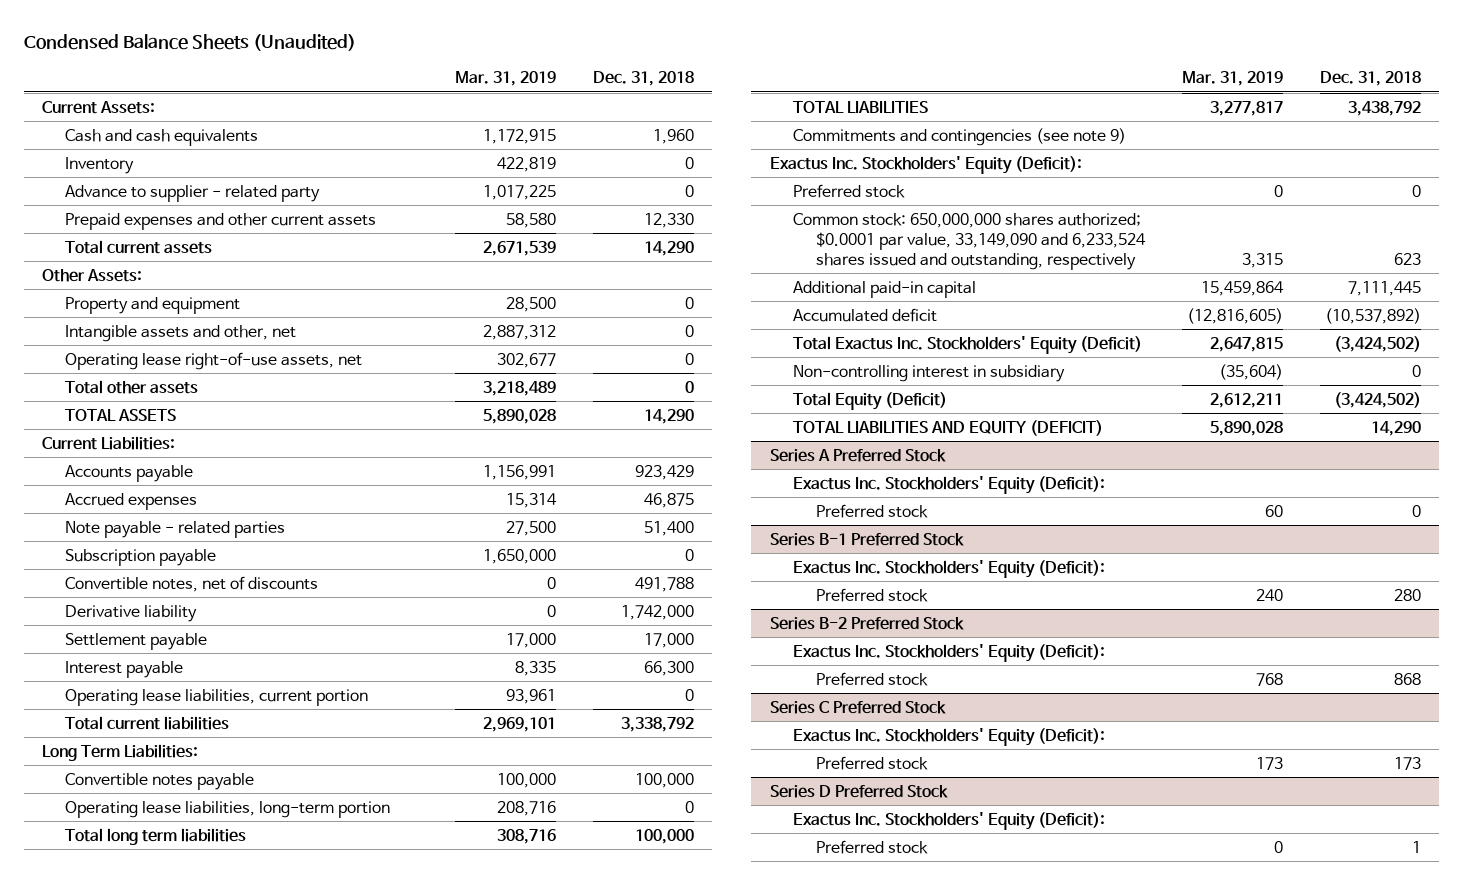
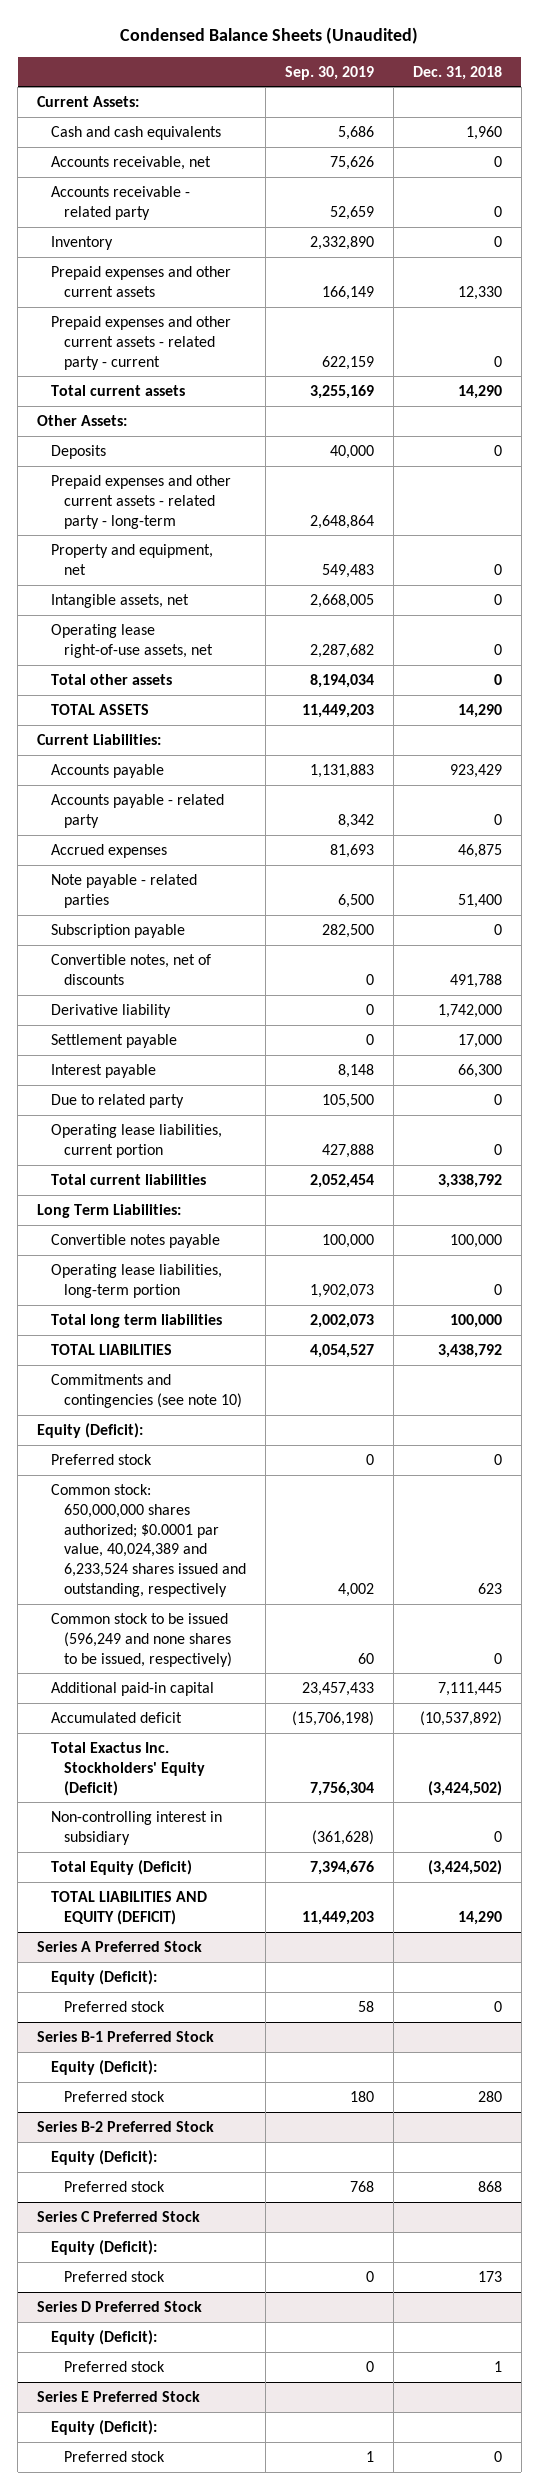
- | Mar. 31, 2019 | Dec. 31, 2018
+ | Sep. 30, 2019 | Dec. 31, 2018
+ Accounts receivable, net | 75,626 | 0
+ Accounts receivable - related party | 52,659 | 0
- Advance to supplier - related party | 1,017,225 | 0
+ Prepaid expenses and other current assets - related party - current | 622,159 | 0
- Property and equipment | 28,500 | 0
- Intangible assets and other, net | 2,887,312 | 0
+ Deposits | 40,000 | 0
+ Prepaid expenses and other current assets - related party - long-term | 2,648,864 |
+ Property and equipment, net | 549,483 | 0
+ Intangible assets, net | 2,668,005 | 0
+ Accounts payable - related party | 8,342 | 0
+ Due to related party | 105,500 | 0
- Commitments and contingencies (see note 9)
- Exactus Inc. Stockholders' Equity (Deficit):
+ Commitments and contingencies (see note 10)
+ Equity (Deficit):
- Common stock: 650,000,000 shares authorized; $0.0001 par value, 33,149,090 and 6,233,524 shares issued and outstanding, respectively | 3,315 | 623
+ Common stock: 650,000,000 shares authorized; $0.0001 par value, 40,024,389 and 6,233,524 shares issued and outstanding, respectively | 4,002 | 623
+ Common stock to be issued (596,249 and none shares to be issued, respectively) | 60 | 0
@ Series A Preferred Stock
- Exactus Inc. Stockholders' Equity (Deficit):
+ Equity (Deficit):
@ Series B-1 Preferred Stock
- Exactus Inc. Stockholders' Equity (Deficit):
+ Equity (Deficit):
@ Series B-2 Preferred Stock
- Exactus Inc. Stockholders' Equity (Deficit):
+ Equity (Deficit):
@ Series C Preferred Stock
- Exactus Inc. Stockholders' Equity (Deficit):
+ Equity (Deficit):
@ Series D Preferred Stock
- Exactus Inc. Stockholders' Equity (Deficit):
+ Equity (Deficit):
+ Series E Preferred Stock
+ Equity (Deficit):
+ Preferred stock | 1 | 0

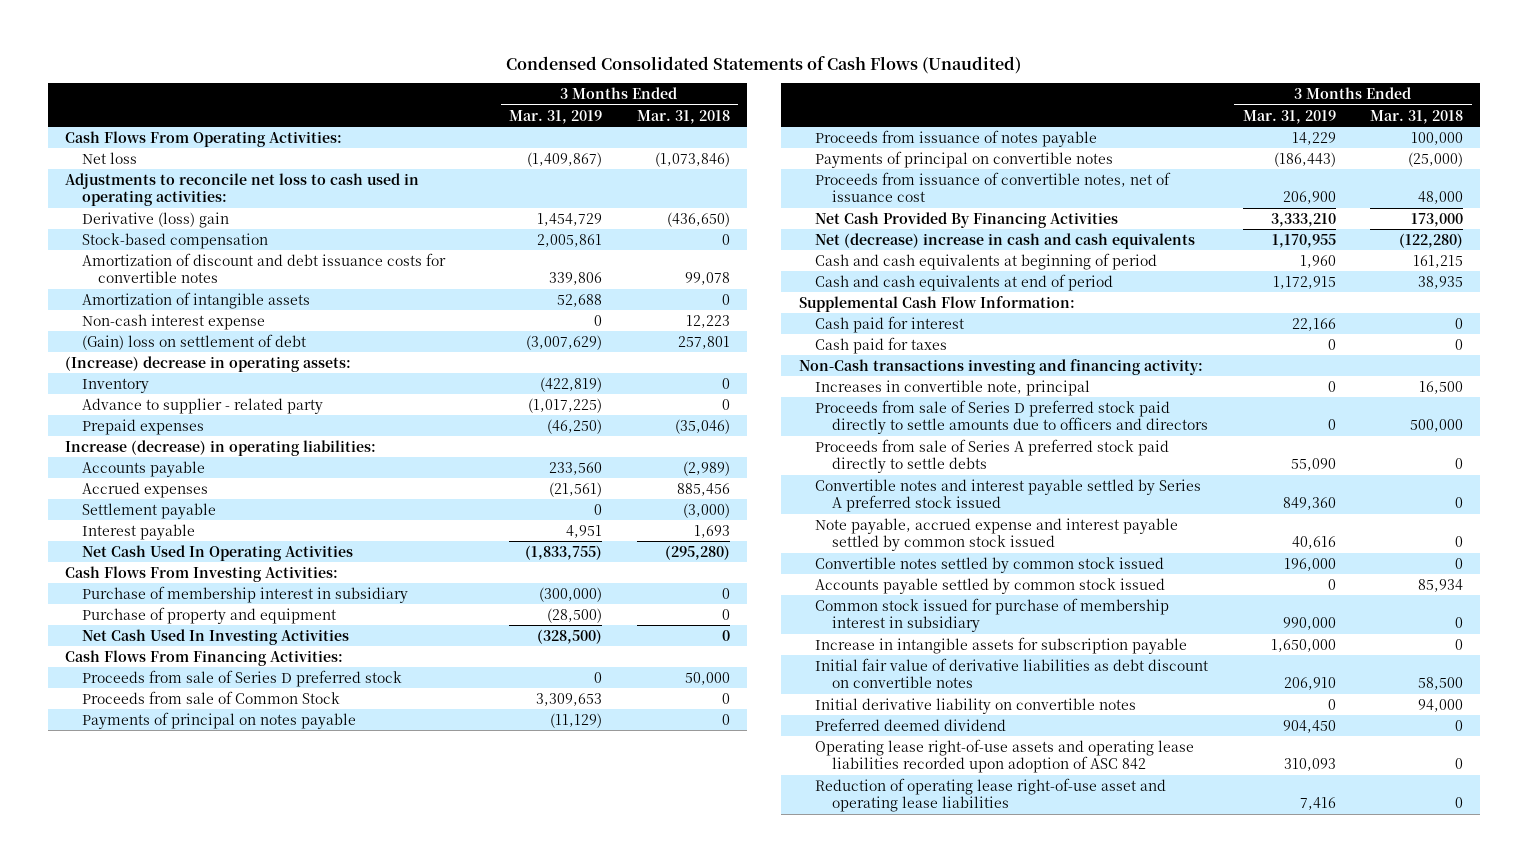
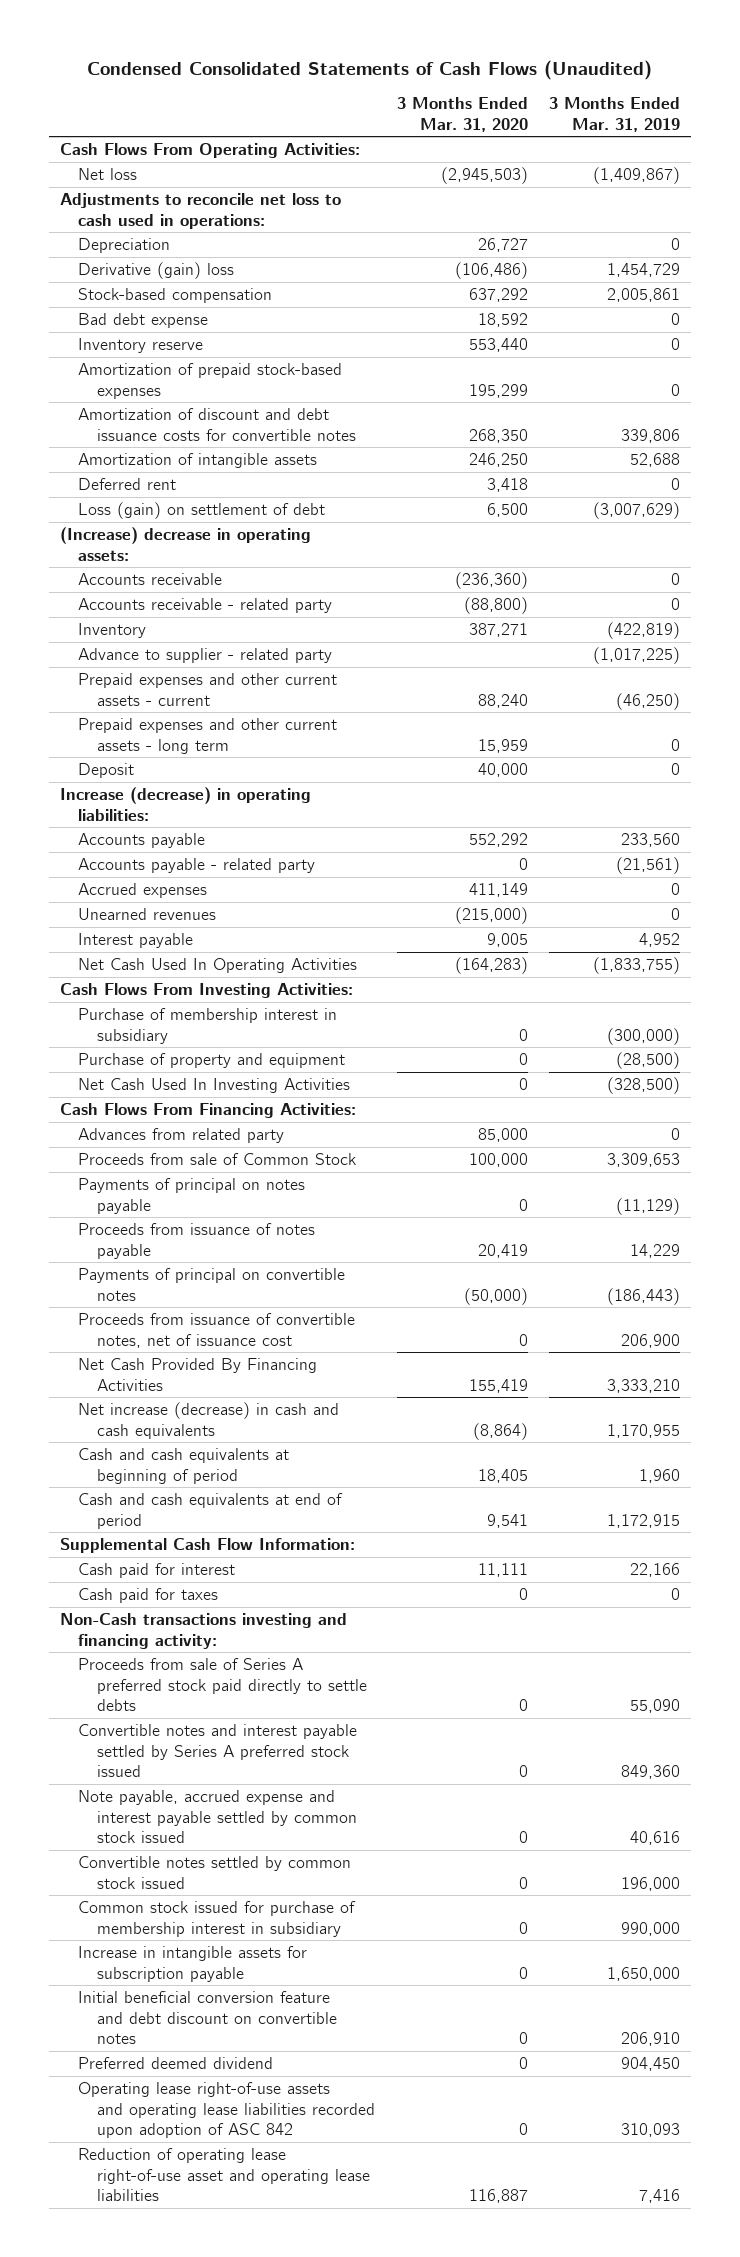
- | 3 Months Ended Mar. 31, 2019 | 3 Months Ended Mar. 31, 2018
+ | 3 Months Ended Mar. 31, 2020 | 3 Months Ended Mar. 31, 2019
- Adjustments to reconcile net loss to cash used in operating activities:
- Derivative (loss) gain | 1,454,729 | (436,650)
+ Adjustments to reconcile net loss to cash used in operations:
+ Depreciation | 26,727 | 0
+ Derivative (gain) loss | (106,486) | 1,454,729
+ Bad debt expense | 18,592 | 0
+ Inventory reserve | 553,440 | 0
+ Amortization of prepaid stock-based expenses | 195,299 | 0
- Non-cash interest expense | 0 | 12,223
- (Gain) loss on settlement of debt | (3,007,629) | 257,801
+ Deferred rent | 3,418 | 0
+ Loss (gain) on settlement of debt | 6,500 | (3,007,629)
+ Accounts receivable | (236,360) | 0
+ Accounts receivable - related party | (88,800) | 0
- Prepaid expenses | (46,250) | (35,046)
+ Prepaid expenses and other current assets - current | 88,240 | (46,250)
+ Prepaid expenses and other current assets - long term | 15,959 | 0
+ Deposit | 40,000 | 0
- Accrued expenses | (21,561) | 885,456
- Settlement payable | 0 | (3,000)
- Interest payable | 4,951 | 1,693
+ Accounts payable - related party | 0 | (21,561)
+ Accrued expenses | 411,149 | 0
+ Unearned revenues | (215,000) | 0
+ Interest payable | 9,005 | 4,952
- Proceeds from sale of Series D preferred stock | 0 | 50,000
+ Advances from related party | 85,000 | 0
- Net (decrease) increase in cash and cash equivalents | 1,170,955 | (122,280)
+ Net increase (decrease) in cash and cash equivalents | (8,864) | 1,170,955
- Increases in convertible note, principal | 0 | 16,500
- Proceeds from sale of Series D preferred stock paid directly to settle amounts due to officers and directors | 0 | 500,000
- Accounts payable settled by common stock issued | 0 | 85,934
- Initial fair value of derivative liabilities as debt discount on convertible notes | 206,910 | 58,500
- Initial derivative liability on convertible notes | 0 | 94,000
+ Initial beneficial conversion feature and debt discount on convertible notes | 0 | 206,910

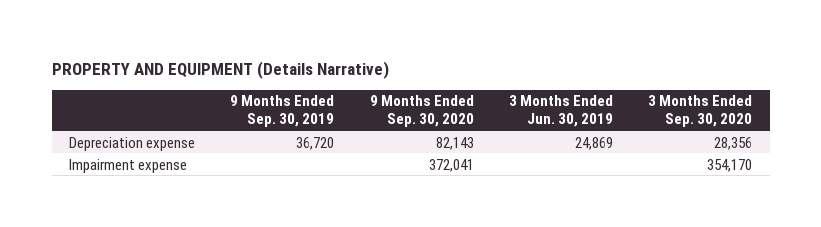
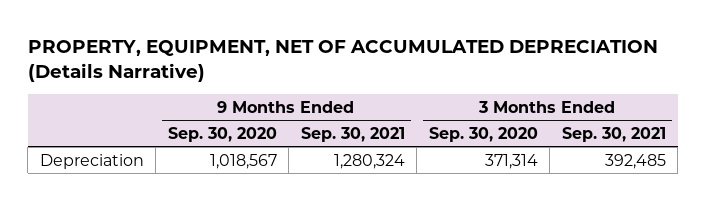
- PROPERTY AND EQUIPMENT (Details Narrative)
+ PROPERTY, EQUIPMENT, NET OF ACCUMULATED DEPRECIATION (Details Narrative)
- | 9 Months Ended Sep. 30, 2019 | 9 Months Ended Sep. 30, 2020 | 3 Months Ended Jun. 30, 2019 | 3 Months Ended Sep. 30, 2020
+ | 9 Months Ended Sep. 30, 2020 | 9 Months Ended Sep. 30, 2021 | 3 Months Ended Sep. 30, 2020 | 3 Months Ended Sep. 30, 2021
- Depreciation expense | 36,720 | 82,143 | 24,869 | 28,356
- Impairment expense | | 372,041 | | 354,170
+ Depreciation | 1,018,567 | 1,280,324 | 371,314 | 392,485

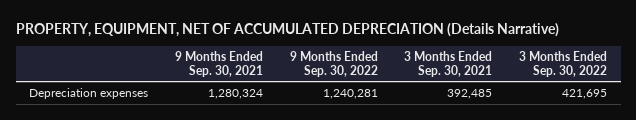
- | 9 Months Ended Sep. 30, 2020 | 9 Months Ended Sep. 30, 2021 | 3 Months Ended Sep. 30, 2020 | 3 Months Ended Sep. 30, 2021
+ | 9 Months Ended Sep. 30, 2021 | 9 Months Ended Sep. 30, 2022 | 3 Months Ended Sep. 30, 2021 | 3 Months Ended Sep. 30, 2022
- Depreciation | 1,018,567 | 1,280,324 | 371,314 | 392,485
+ Depreciation expenses | 1,280,324 | 1,240,281 | 392,485 | 421,695

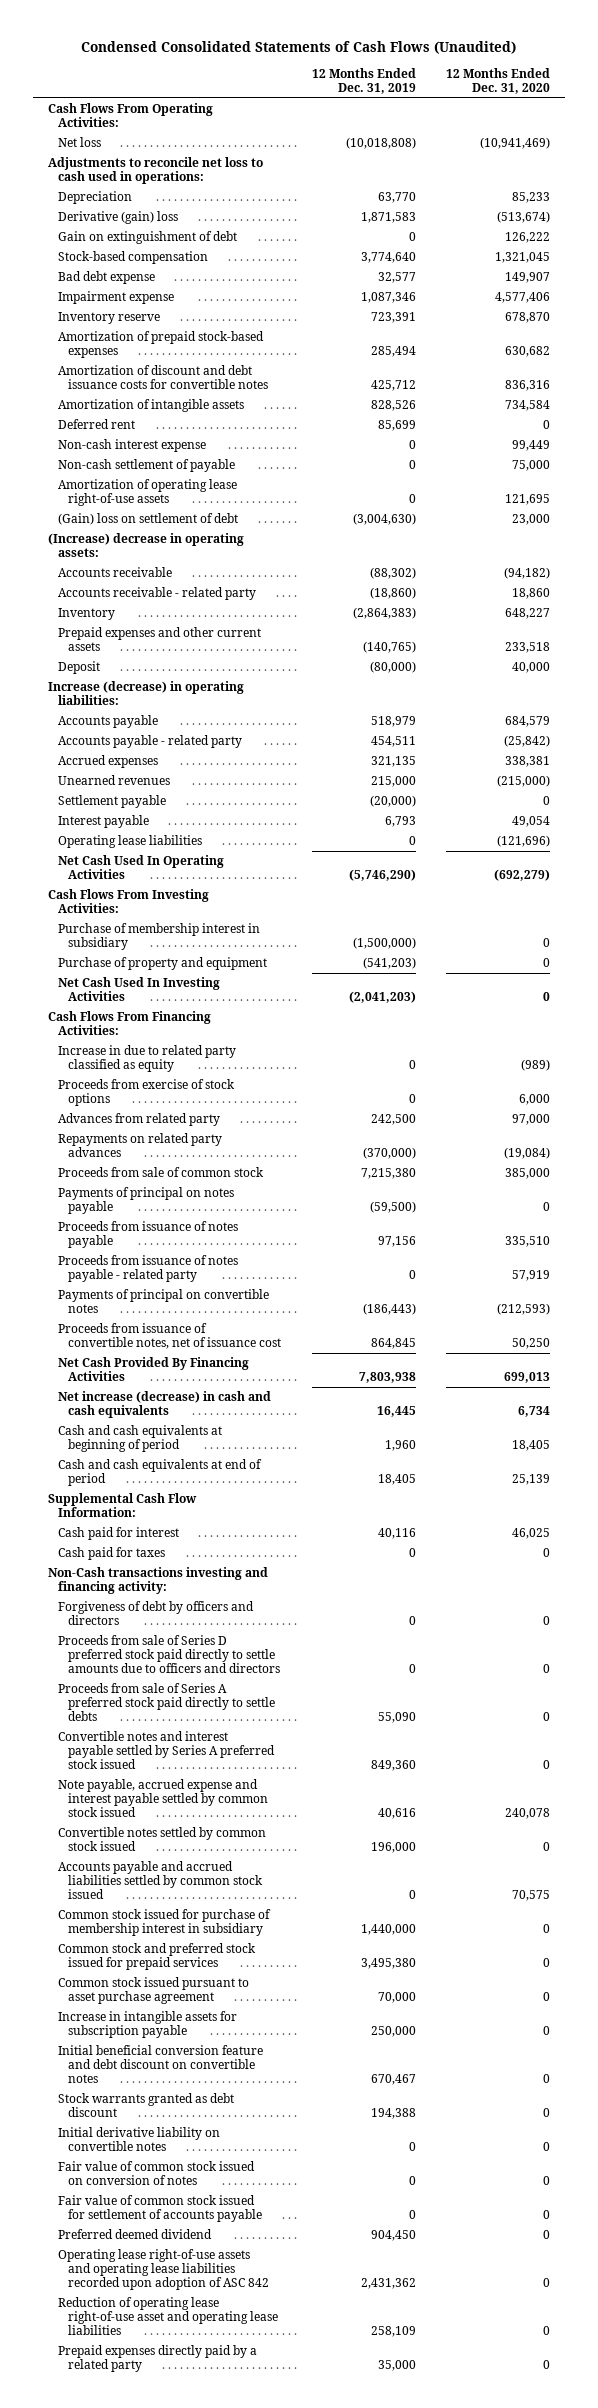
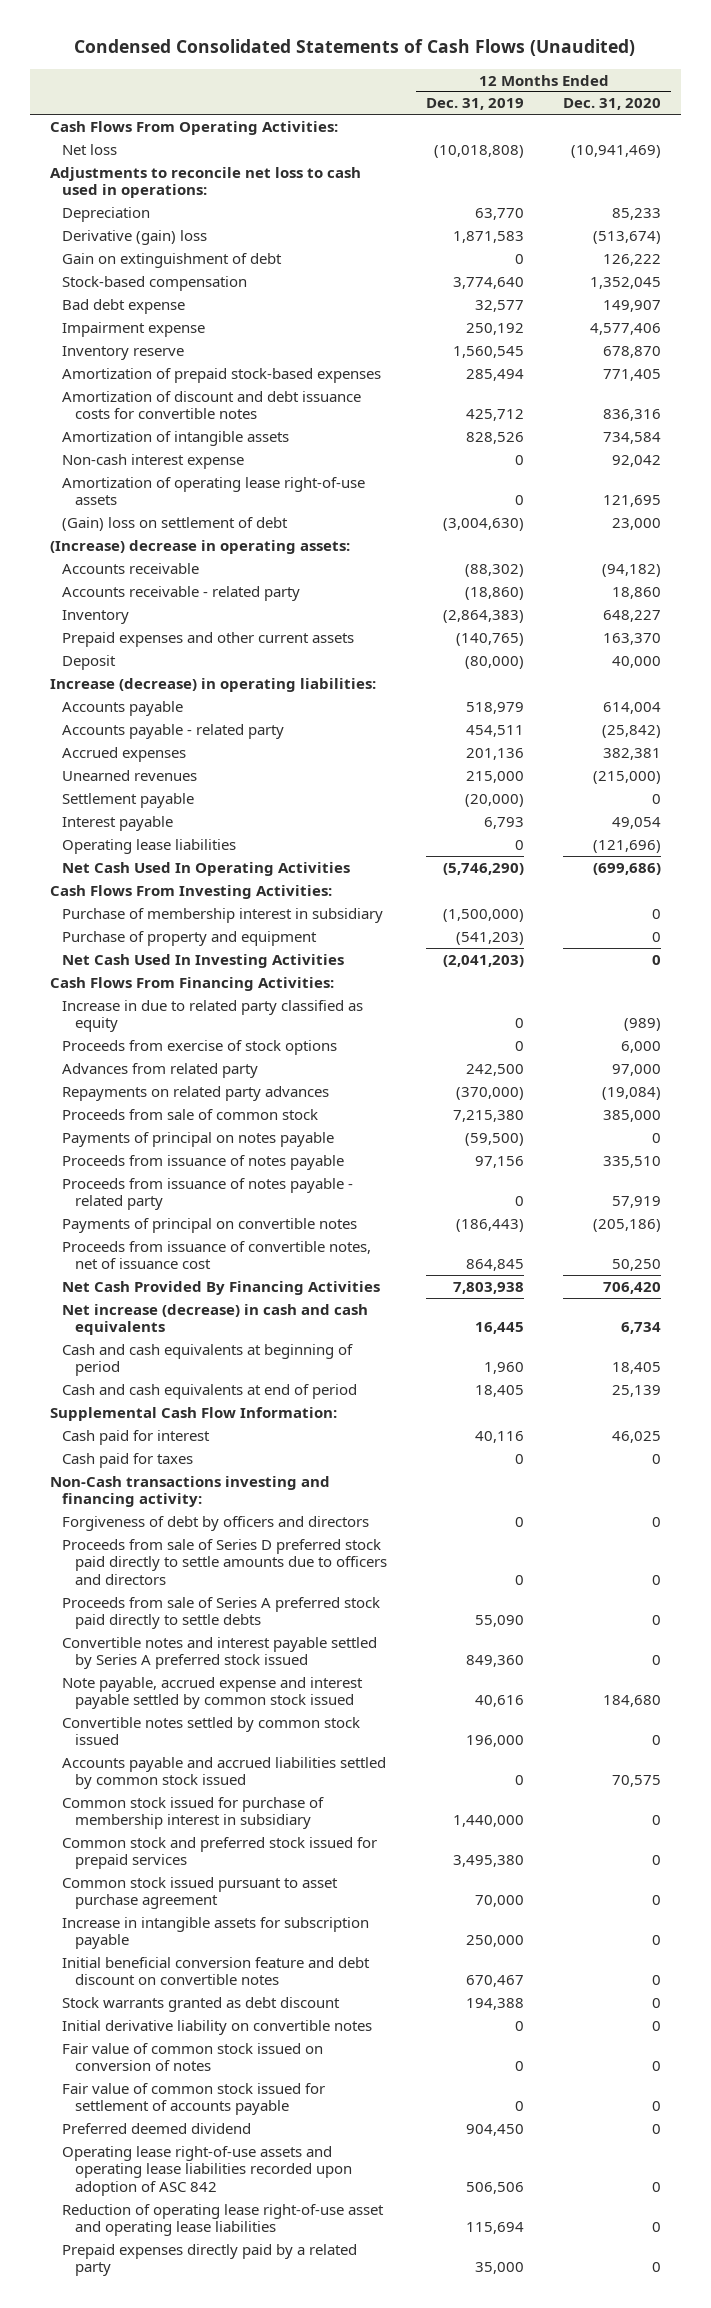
- Stock-based compensation | 3,774,640 | 1,321,045
+ Stock-based compensation | 3,774,640 | 1,352,045
- Impairment expense | 1,087,346 | 4,577,406
- Inventory reserve | 723,391 | 678,870
- Amortization of prepaid stock-based expenses | 285,494 | 630,682
+ Impairment expense | 250,192 | 4,577,406
+ Inventory reserve | 1,560,545 | 678,870
+ Amortization of prepaid stock-based expenses | 285,494 | 771,405
- Deferred rent | 85,699 | 0
- Non-cash interest expense | 0 | 99,449
- Non-cash settlement of payable | 0 | 75,000
+ Non-cash interest expense | 0 | 92,042
- Prepaid expenses and other current assets | (140,765) | 233,518
+ Prepaid expenses and other current assets | (140,765) | 163,370
- Accounts payable | 518,979 | 684,579
+ Accounts payable | 518,979 | 614,004
- Accrued expenses | 321,135 | 338,381
+ Accrued expenses | 201,136 | 382,381
- Net Cash Used In Operating Activities | (5,746,290) | (692,279)
+ Net Cash Used In Operating Activities | (5,746,290) | (699,686)
- Payments of principal on convertible notes | (186,443) | (212,593)
+ Payments of principal on convertible notes | (186,443) | (205,186)
- Net Cash Provided By Financing Activities | 7,803,938 | 699,013
+ Net Cash Provided By Financing Activities | 7,803,938 | 706,420
- Note payable, accrued expense and interest payable settled by common stock issued | 40,616 | 240,078
+ Note payable, accrued expense and interest payable settled by common stock issued | 40,616 | 184,680
- Operating lease right-of-use assets and operating lease liabilities recorded upon adoption of ASC 842 | 2,431,362 | 0
- Reduction of operating lease right-of-use asset and operating lease liabilities | 258,109 | 0
+ Operating lease right-of-use assets and operating lease liabilities recorded upon adoption of ASC 842 | 506,506 | 0
+ Reduction of operating lease right-of-use asset and operating lease liabilities | 115,694 | 0

